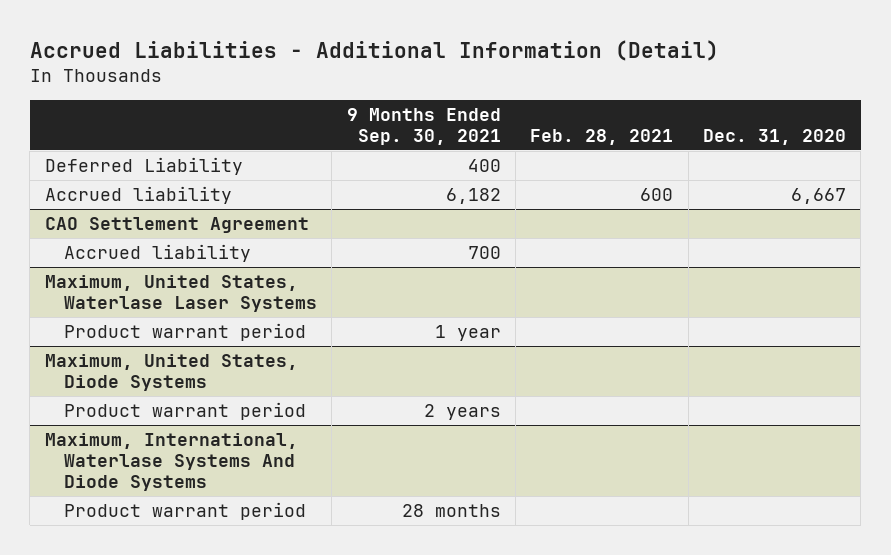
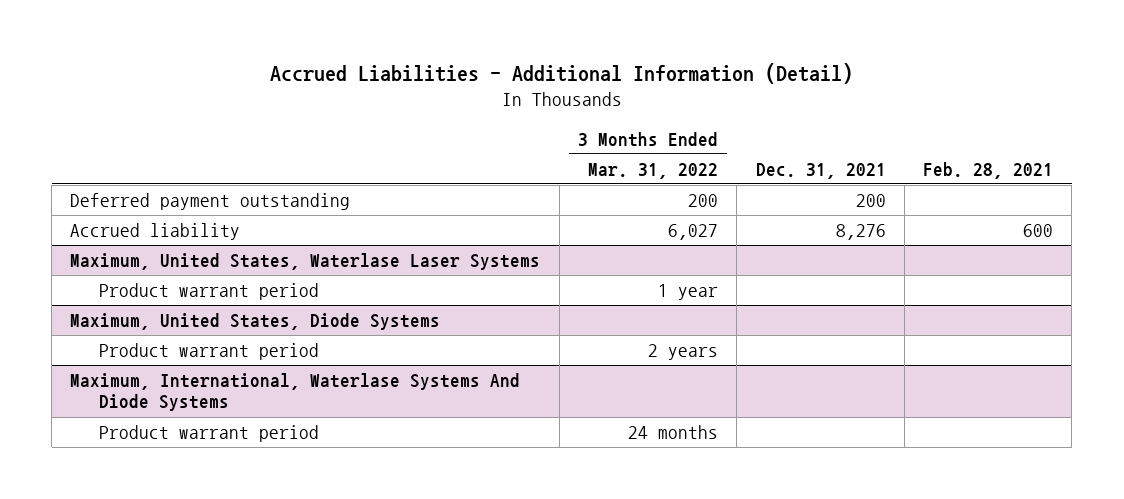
- | 9 Months Ended Sep. 30, 2021 | Feb. 28, 2021 | Dec. 31, 2020
+ | 3 Months Ended Mar. 31, 2022 | Dec. 31, 2021 | Feb. 28, 2021
- Deferred Liability | 400 | |
+ Deferred payment outstanding | 200 | 200 |
- CAO Settlement Agreement
- Accrued liability | 700 | |

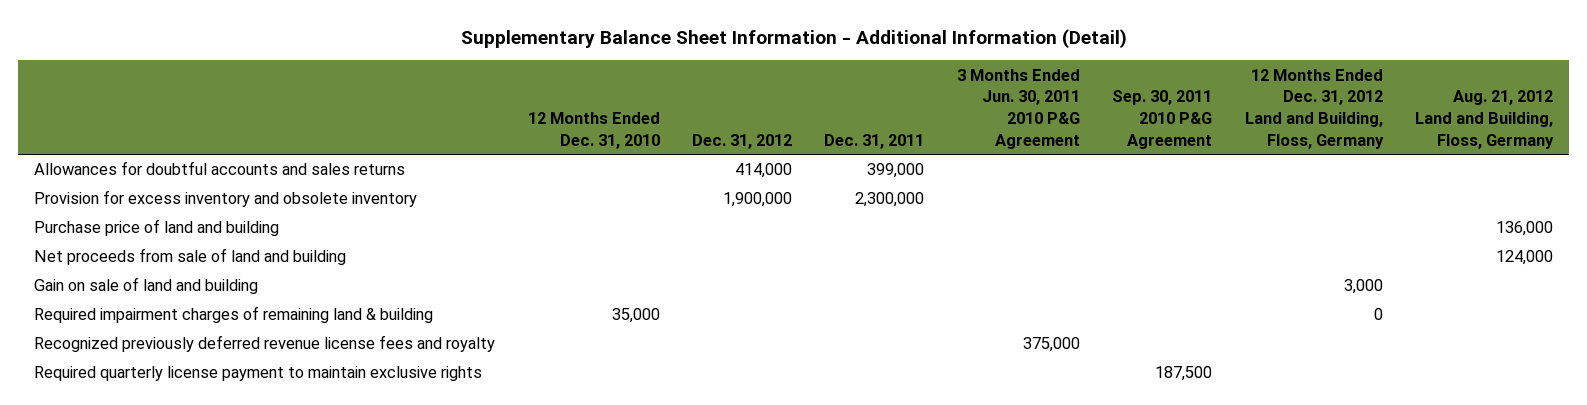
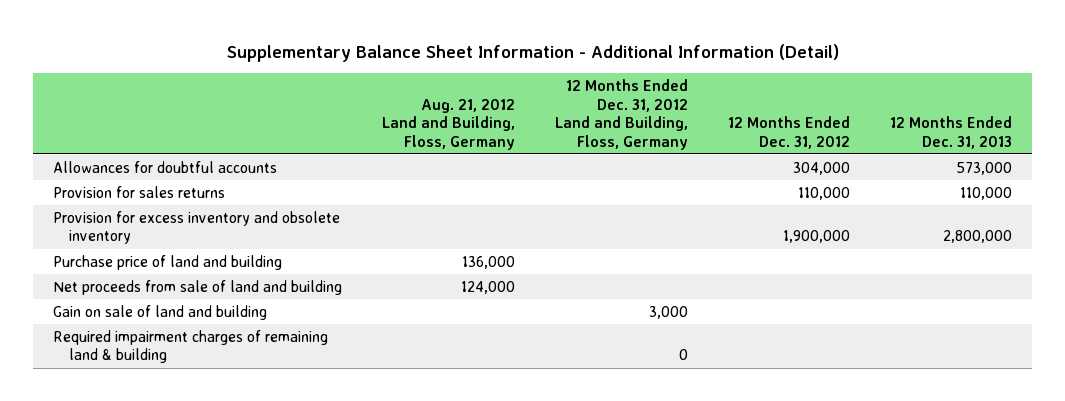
- | 12 Months Ended Dec. 31, 2010 | Dec. 31, 2012 | Dec. 31, 2011 | 3 Months Ended Jun. 30, 2011 2010 P&G Agreement | Sep. 30, 2011 2010 P&G Agreement | 12 Months Ended Dec. 31, 2012 Land and Building, Floss, Germany | Aug. 21, 2012 Land and Building, Floss, Germany
+ | Aug. 21, 2012 Land and Building, Floss, Germany | 12 Months Ended Dec. 31, 2012 Land and Building, Floss, Germany | 12 Months Ended Dec. 31, 2012 | 12 Months Ended Dec. 31, 2013
- Allowances for doubtful accounts and sales returns | | 414,000 | 399,000 | | | |
+ Allowances for doubtful accounts | | | 304,000 | 573,000
+ Provision for sales returns | | | 110,000 | 110,000
- Recognized previously deferred revenue license fees and royalty | | | | 375,000 | | |
- Required quarterly license payment to maintain exclusive rights | | | | | 187,500 | |

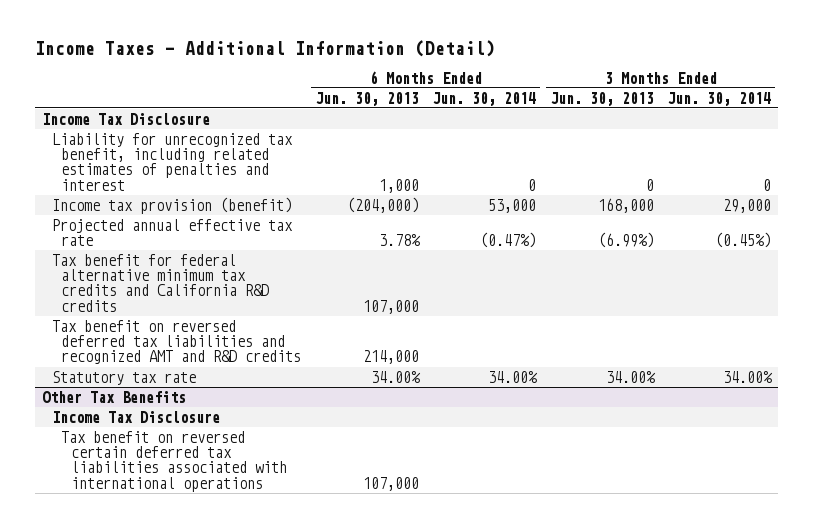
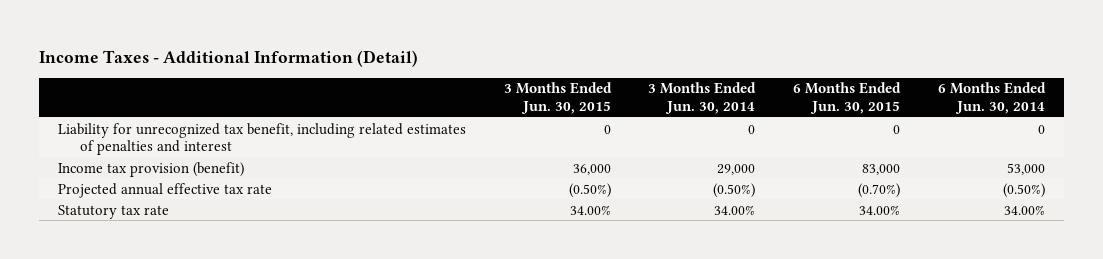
- | 6 Months Ended Jun. 30, 2013 | 6 Months Ended Jun. 30, 2014 | 3 Months Ended Jun. 30, 2013 | 3 Months Ended Jun. 30, 2014
+ | 3 Months Ended Jun. 30, 2015 | 3 Months Ended Jun. 30, 2014 | 6 Months Ended Jun. 30, 2015 | 6 Months Ended Jun. 30, 2014
- Income Tax Disclosure
- Projected annual effective tax rate | 3.78% | (0.47%) | (6.99%) | (0.45%)
- Tax benefit for federal alternative minimum tax credits and California R&D credits | 107,000 | | |
- Tax benefit on reversed deferred tax liabilities and recognized AMT and R&D credits | 214,000 | | |
+ Projected annual effective tax rate | (0.50%) | (0.50%) | (0.70%) | (0.50%)
- Other Tax Benefits
- Income Tax Disclosure
- Tax benefit on reversed certain deferred tax liabilities associated with international operations | 107,000 | | |

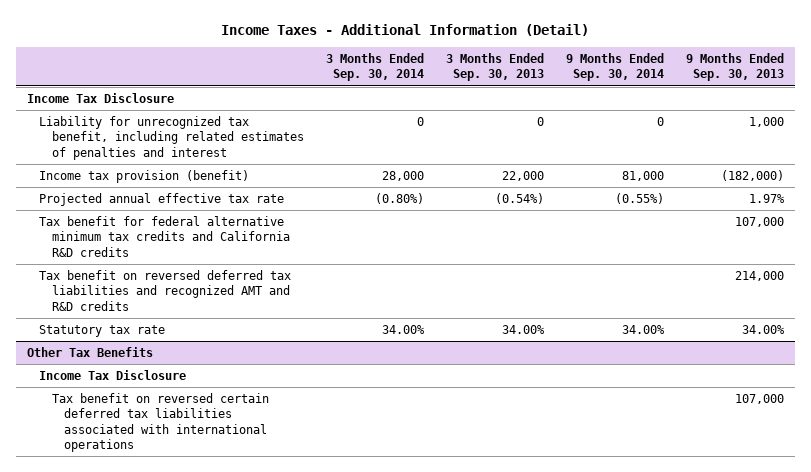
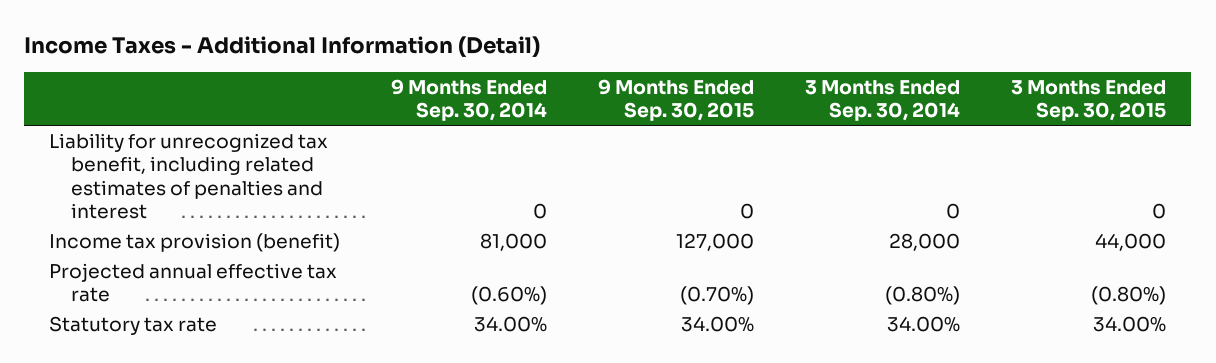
- | 3 Months Ended Sep. 30, 2014 | 3 Months Ended Sep. 30, 2013 | 9 Months Ended Sep. 30, 2014 | 9 Months Ended Sep. 30, 2013
+ | 9 Months Ended Sep. 30, 2014 | 9 Months Ended Sep. 30, 2015 | 3 Months Ended Sep. 30, 2014 | 3 Months Ended Sep. 30, 2015
- Income Tax Disclosure
- Projected annual effective tax rate | (0.80%) | (0.54%) | (0.55%) | 1.97%
- Tax benefit for federal alternative minimum tax credits and California R&D credits | | | | 107,000
- Tax benefit on reversed deferred tax liabilities and recognized AMT and R&D credits | | | | 214,000
+ Projected annual effective tax rate | (0.60%) | (0.70%) | (0.80%) | (0.80%)
- Other Tax Benefits
- Income Tax Disclosure
- Tax benefit on reversed certain deferred tax liabilities associated with international operations | | | | 107,000

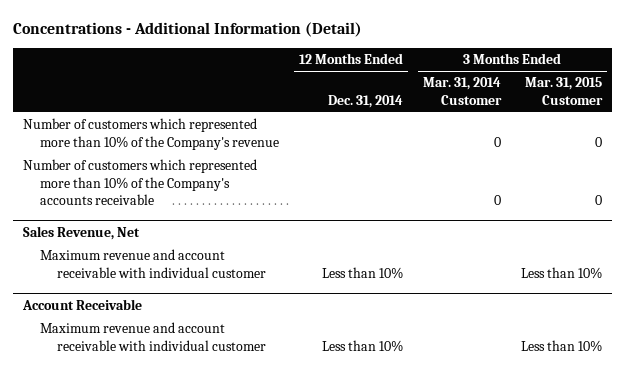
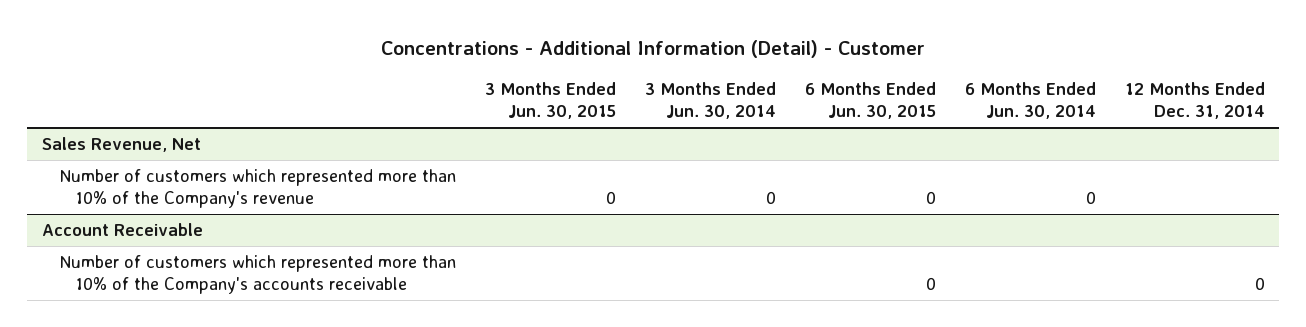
- Concentrations - Additional Information (Detail)
+ Concentrations - Additional Information (Detail) - Customer
- | 12 Months Ended Dec. 31, 2014 | 3 Months Ended Mar. 31, 2014 Customer | 3 Months Ended Mar. 31, 2015 Customer
+ | 3 Months Ended Jun. 30, 2015 | 3 Months Ended Jun. 30, 2014 | 6 Months Ended Jun. 30, 2015 | 6 Months Ended Jun. 30, 2014 | 12 Months Ended Dec. 31, 2014
- Number of customers which represented more than 10% of the Company's revenue | | 0 | 0
- Number of customers which represented more than 10% of the Company's accounts receivable | | 0 | 0
@ Sales Revenue, Net
- Maximum revenue and account receivable with individual customer | Less than 10% | | Less than 10%
+ Number of customers which represented more than 10% of the Company's revenue | 0 | 0 | 0 | 0 |
@ Account Receivable
- Maximum revenue and account receivable with individual customer | Less than 10% | | Less than 10%
+ Number of customers which represented more than 10% of the Company's accounts receivable | | | 0 | | 0

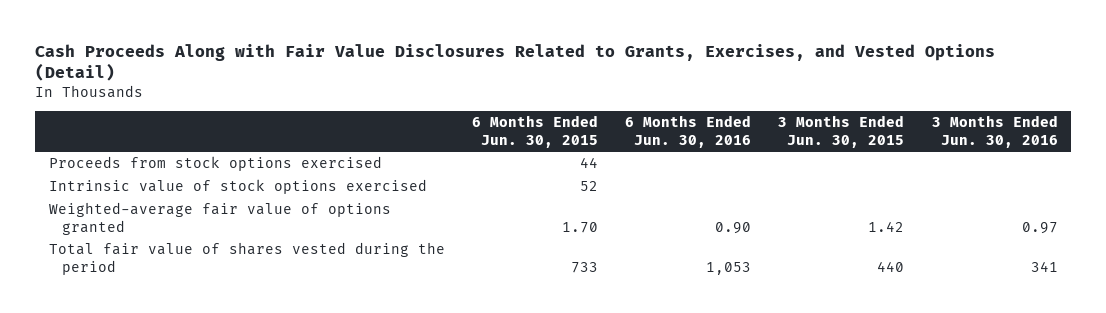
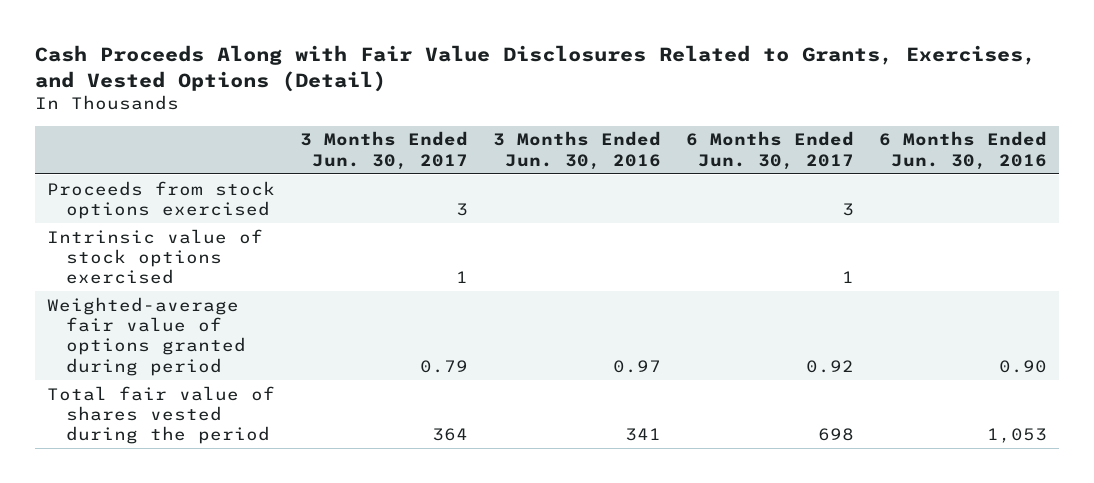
- | 6 Months Ended Jun. 30, 2015 | 6 Months Ended Jun. 30, 2016 | 3 Months Ended Jun. 30, 2015 | 3 Months Ended Jun. 30, 2016
+ | 3 Months Ended Jun. 30, 2017 | 3 Months Ended Jun. 30, 2016 | 6 Months Ended Jun. 30, 2017 | 6 Months Ended Jun. 30, 2016
- Weighted-average fair value of options granted | 1.70 | 0.90 | 1.42 | 0.97
+ Weighted-average fair value of options granted during period | 0.79 | 0.97 | 0.92 | 0.90

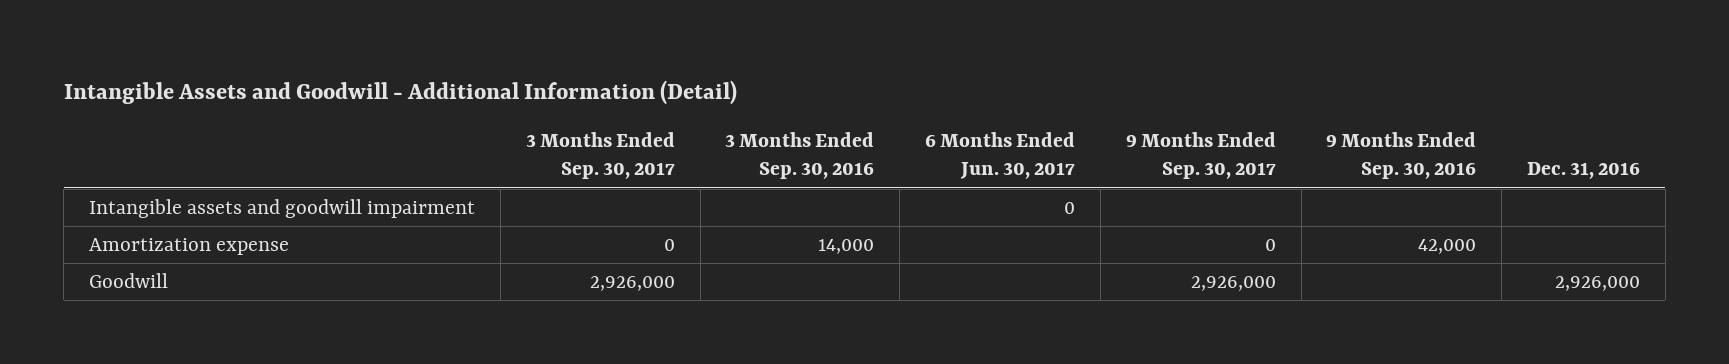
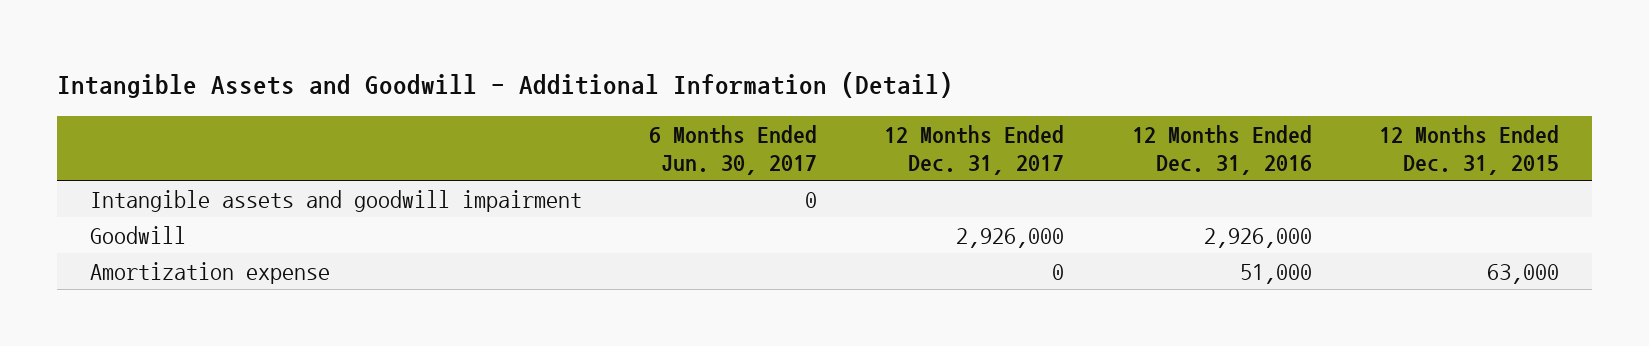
- | 3 Months Ended Sep. 30, 2017 | 3 Months Ended Sep. 30, 2016 | 6 Months Ended Jun. 30, 2017 | 9 Months Ended Sep. 30, 2017 | 9 Months Ended Sep. 30, 2016 | Dec. 31, 2016
+ | 6 Months Ended Jun. 30, 2017 | 12 Months Ended Dec. 31, 2017 | 12 Months Ended Dec. 31, 2016 | 12 Months Ended Dec. 31, 2015
moved down: Amortization expense | | 0 | 51,000 | 63,000

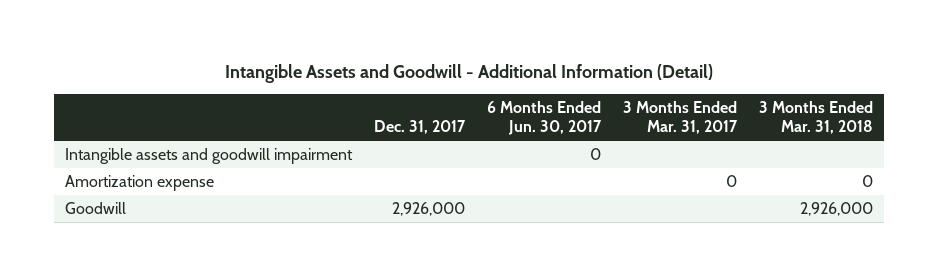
- | 6 Months Ended Jun. 30, 2017 | 12 Months Ended Dec. 31, 2017 | 12 Months Ended Dec. 31, 2016 | 12 Months Ended Dec. 31, 2015
+ | Dec. 31, 2017 | 6 Months Ended Jun. 30, 2017 | 3 Months Ended Mar. 31, 2017 | 3 Months Ended Mar. 31, 2018
moved down: Goodwill | 2,926,000 | | | 2,926,000

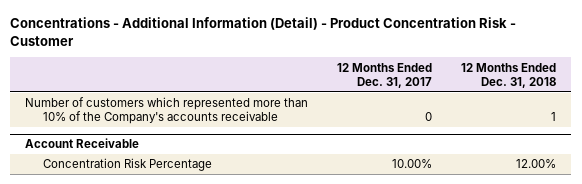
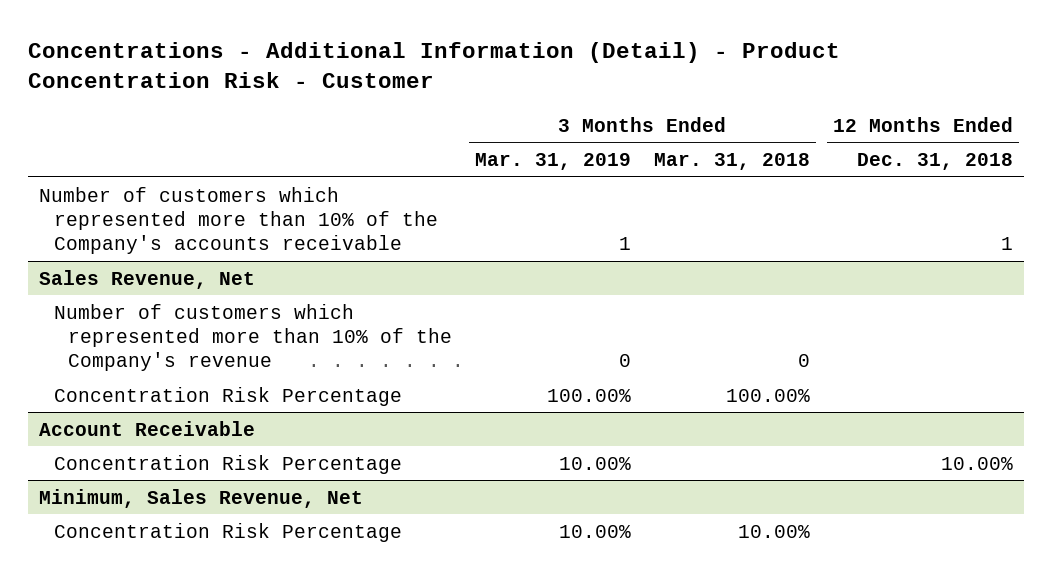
- | 12 Months Ended Dec. 31, 2017 | 12 Months Ended Dec. 31, 2018
+ | 3 Months Ended Mar. 31, 2019 | 3 Months Ended Mar. 31, 2018 | 12 Months Ended Dec. 31, 2018
+ Sales Revenue, Net
+ Number of customers which represented more than 10% of the Company's revenue | 0 | 0 |
+ Concentration Risk Percentage | 100.00% | 100.00% |
@ Account Receivable
- Concentration Risk Percentage | 10.00% | 12.00%
+ Concentration Risk Percentage | 10.00% | | 10.00%
+ Minimum, Sales Revenue, Net
+ Concentration Risk Percentage | 10.00% | 10.00% |

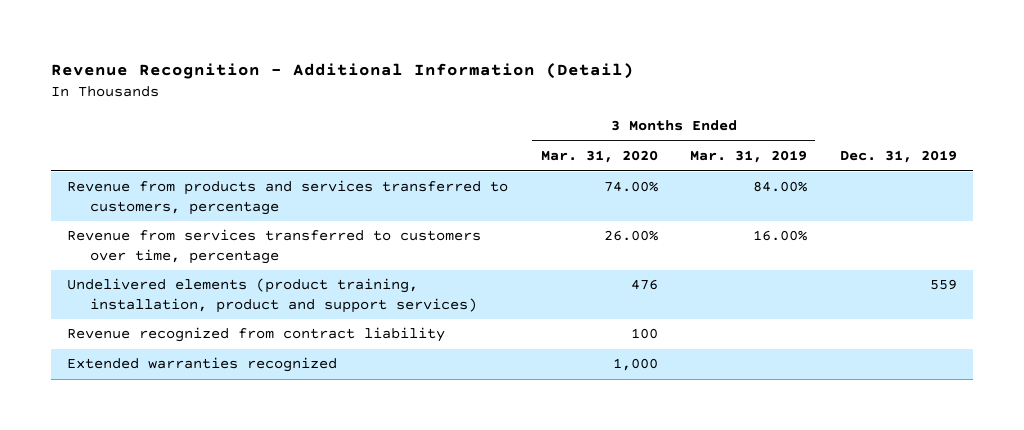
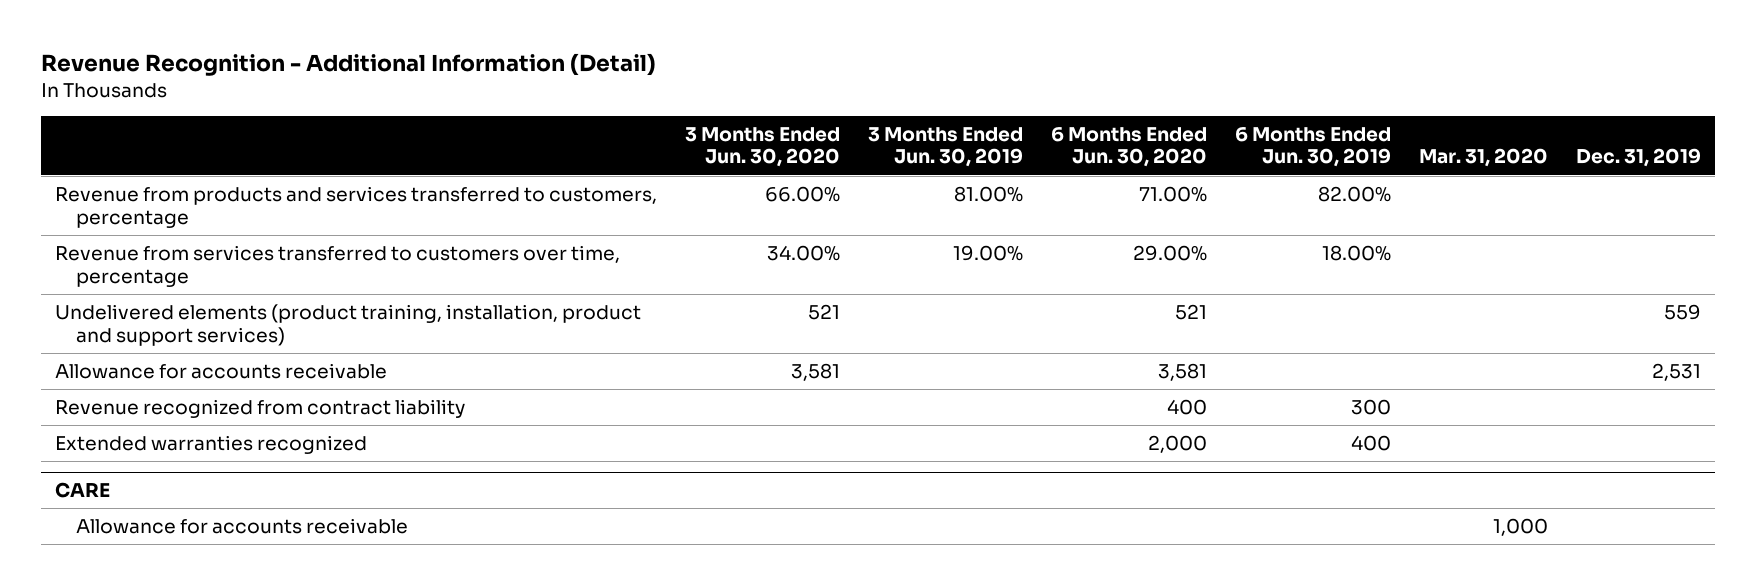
- | 3 Months Ended Mar. 31, 2020 | 3 Months Ended Mar. 31, 2019 | Dec. 31, 2019
+ | 3 Months Ended Jun. 30, 2020 | 3 Months Ended Jun. 30, 2019 | 6 Months Ended Jun. 30, 2020 | 6 Months Ended Jun. 30, 2019 | Mar. 31, 2020 | Dec. 31, 2019
+ Allowance for accounts receivable | 3,581 | | 3,581 | | | 2,531
+ CARE
+ Allowance for accounts receivable | | | | | 1,000 |

